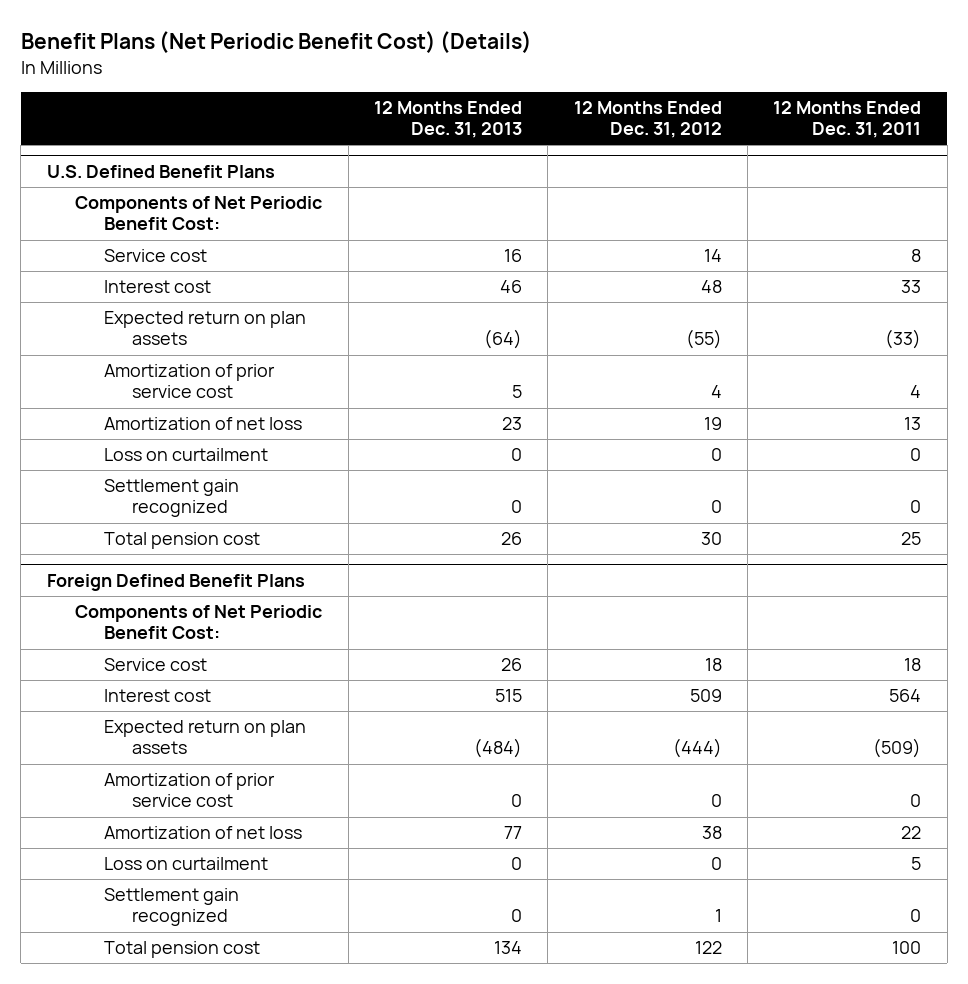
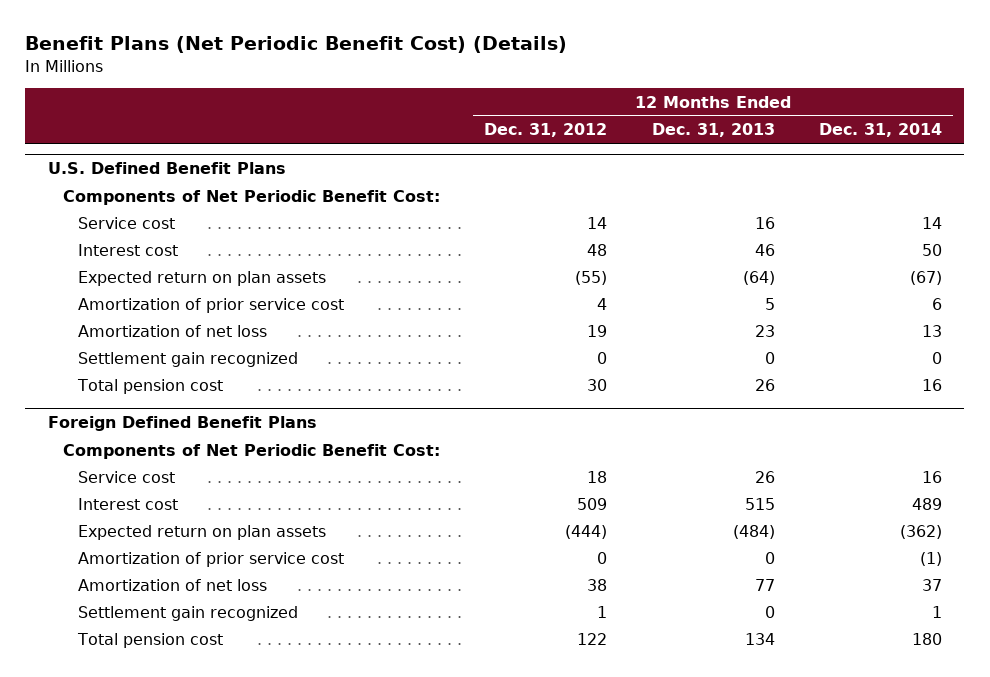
- | 12 Months Ended Dec. 31, 2013 | 12 Months Ended Dec. 31, 2012 | 12 Months Ended Dec. 31, 2011
+ | 12 Months Ended Dec. 31, 2012 | 12 Months Ended Dec. 31, 2013 | 12 Months Ended Dec. 31, 2014
@ U.S. Defined Benefit Plans
- Loss on curtailment | 0 | 0 | 0
@ Foreign Defined Benefit Plans
- Loss on curtailment | 0 | 0 | 5

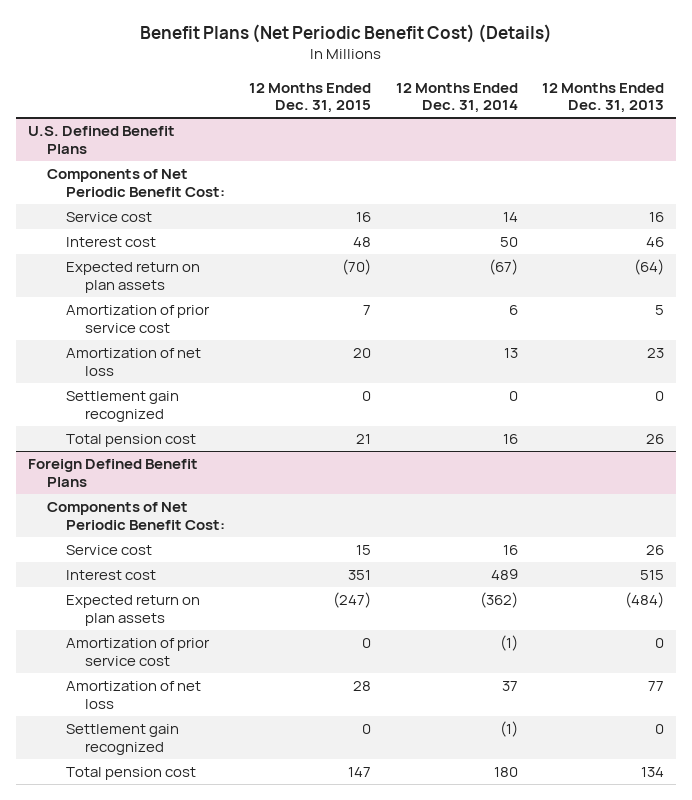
- | 12 Months Ended Dec. 31, 2012 | 12 Months Ended Dec. 31, 2013 | 12 Months Ended Dec. 31, 2014
+ | 12 Months Ended Dec. 31, 2015 | 12 Months Ended Dec. 31, 2014 | 12 Months Ended Dec. 31, 2013
@ Foreign Defined Benefit Plans
- Settlement gain recognized | 1 | 0 | 1
+ Settlement gain recognized | 0 | (1) | 0

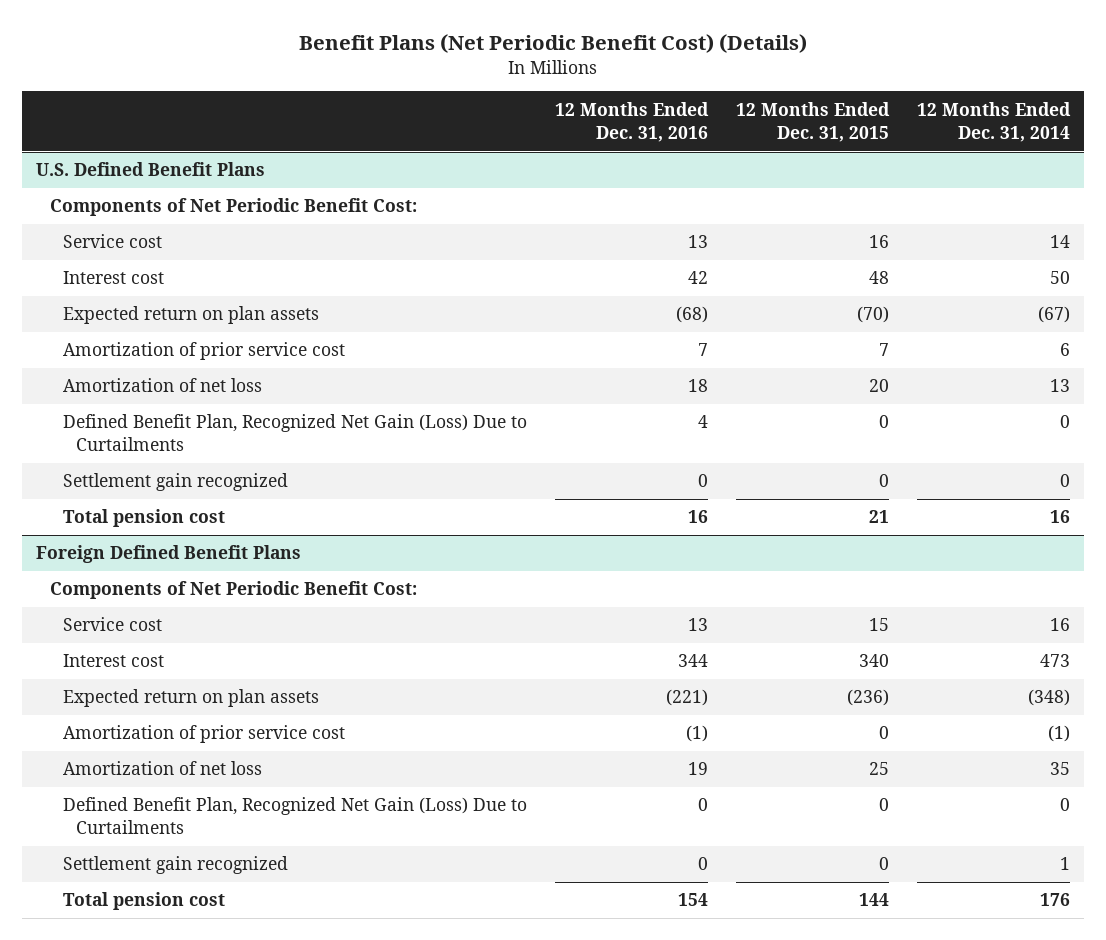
- | 12 Months Ended Dec. 31, 2015 | 12 Months Ended Dec. 31, 2014 | 12 Months Ended Dec. 31, 2013
+ | 12 Months Ended Dec. 31, 2016 | 12 Months Ended Dec. 31, 2015 | 12 Months Ended Dec. 31, 2014
@ U.S. Defined Benefit Plans
+ Defined Benefit Plan, Recognized Net Gain (Loss) Due to Curtailments | 4 | 0 | 0
@ Foreign Defined Benefit Plans
- Interest cost | 351 | 489 | 515
- Expected return on plan assets | (247) | (362) | (484)
+ Interest cost | 344 | 340 | 473
+ Expected return on plan assets | (221) | (236) | (348)
- Amortization of net loss | 28 | 37 | 77
- Settlement gain recognized | 0 | (1) | 0
- Total pension cost | 147 | 180 | 134
+ Amortization of net loss | 19 | 25 | 35
+ Defined Benefit Plan, Recognized Net Gain (Loss) Due to Curtailments | 0 | 0 | 0
+ Settlement gain recognized | 0 | 0 | 1
+ Total pension cost | 154 | 144 | 176

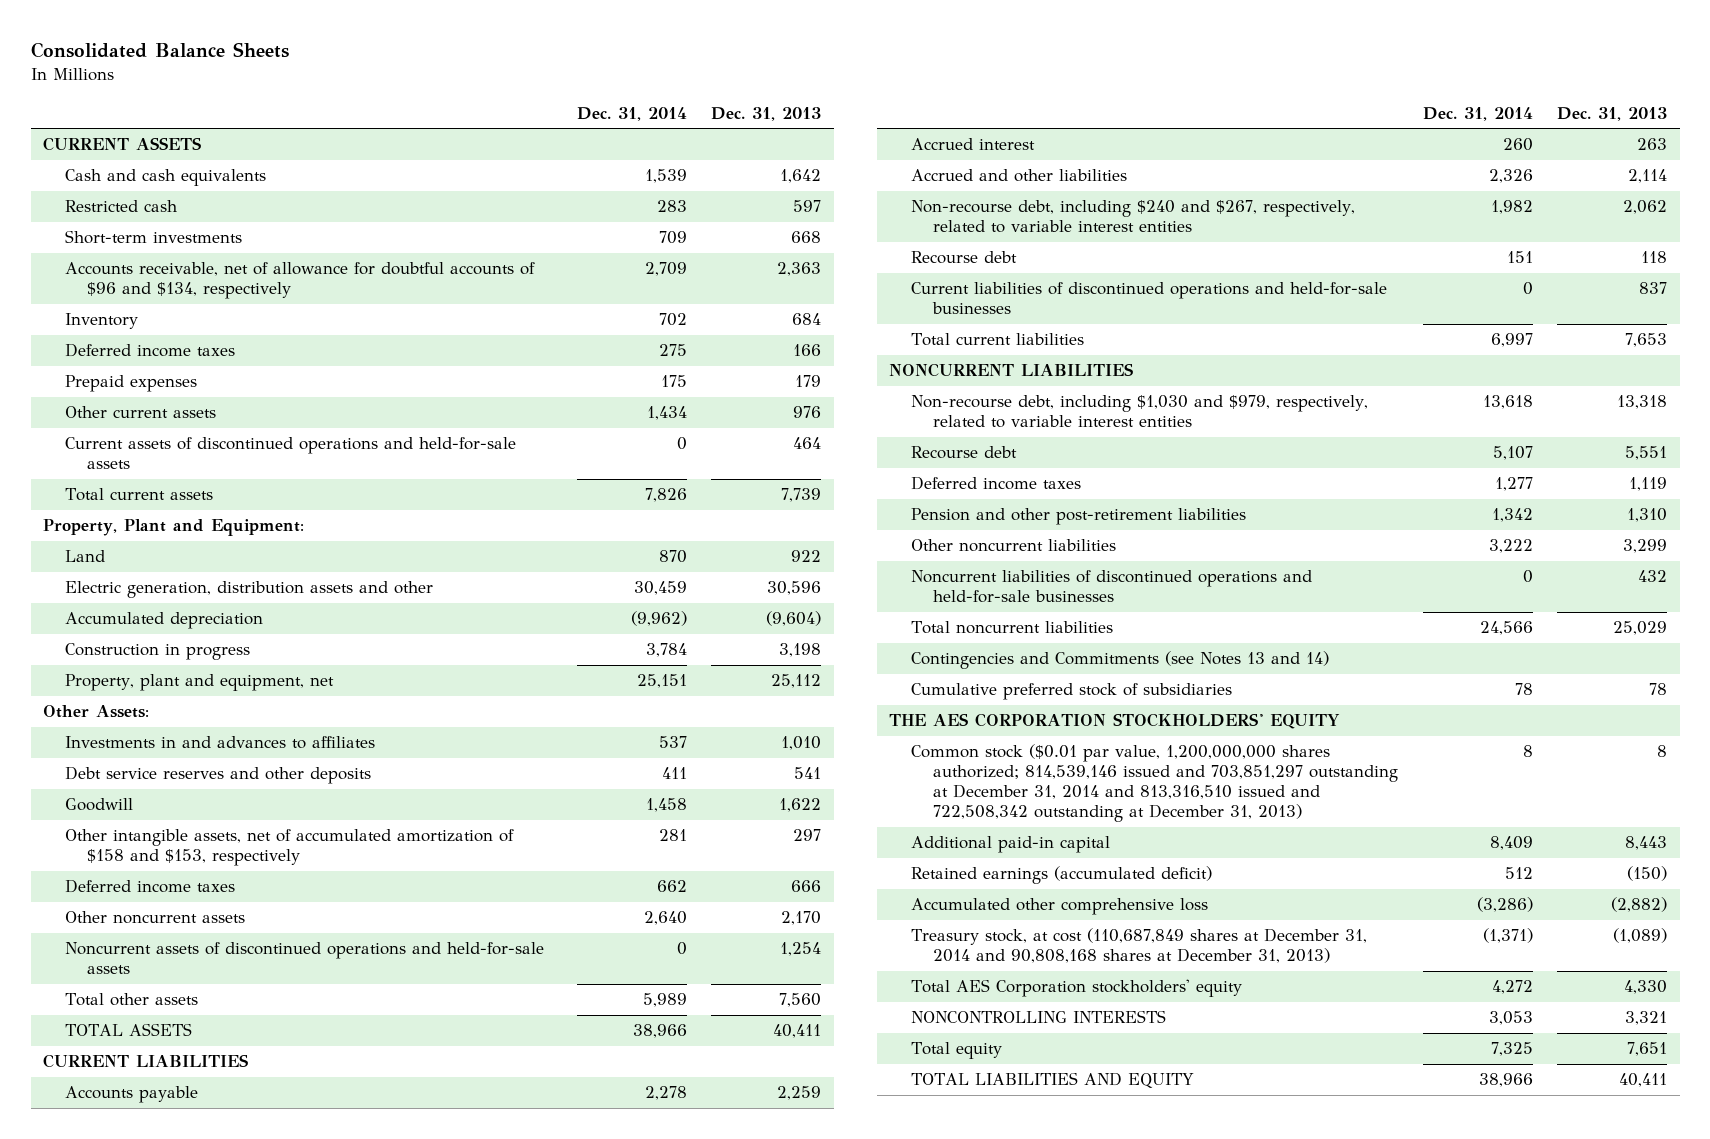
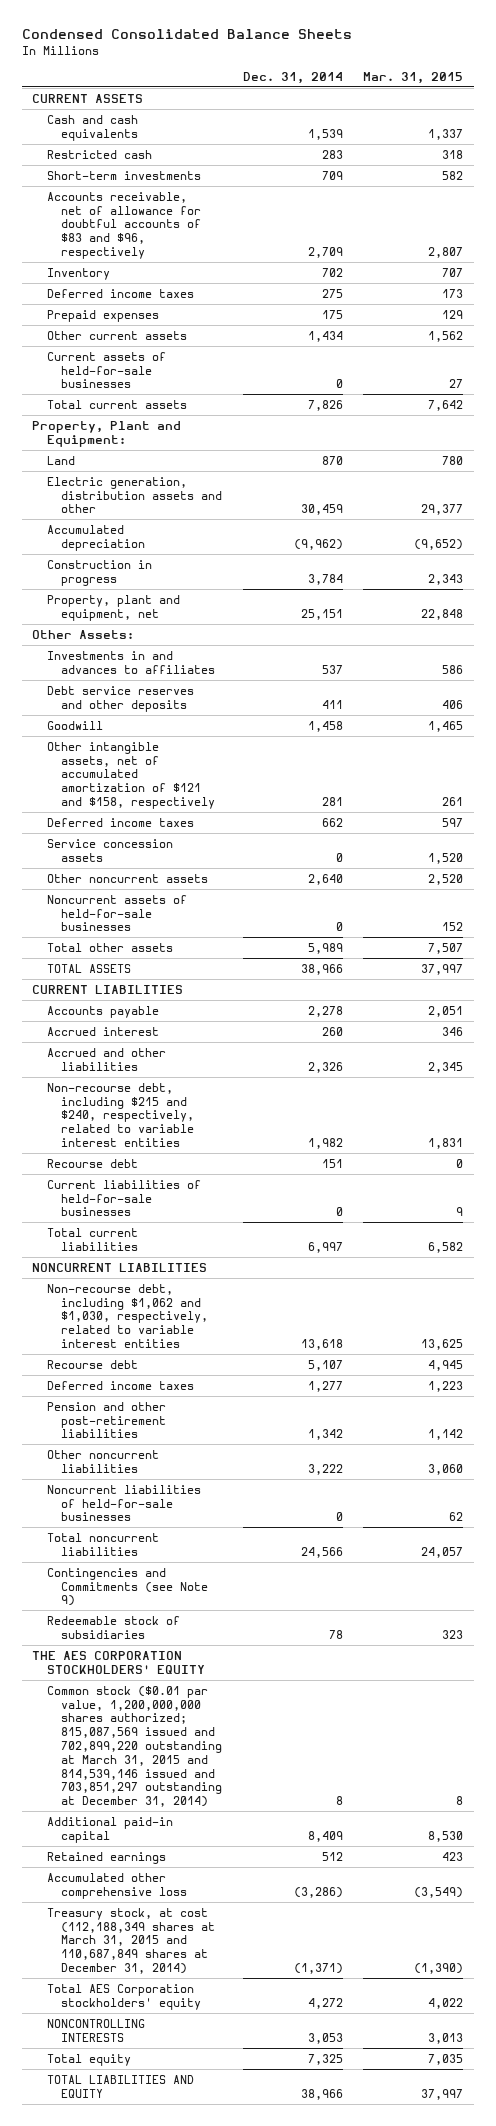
- Consolidated Balance Sheets
+ Condensed Consolidated Balance Sheets
- | Dec. 31, 2014 | Dec. 31, 2013
+ | Dec. 31, 2014 | Mar. 31, 2015
- Accounts receivable, net of allowance for doubtful accounts of $96 and $134, respectively | 2,709 | 2,363
+ Accounts receivable, net of allowance for doubtful accounts of $83 and $96, respectively | 2,709 | 2,807
- Current assets of discontinued operations and held-for-sale assets | 0 | 464
+ Current assets of held-for-sale businesses | 0 | 27
- Other intangible assets, net of accumulated amortization of $158 and $153, respectively | 281 | 297
+ Other intangible assets, net of accumulated amortization of $121 and $158, respectively | 281 | 261
+ Service concession assets | 0 | 1,520
- Noncurrent assets of discontinued operations and held-for-sale assets | 0 | 1,254
+ Noncurrent assets of held-for-sale businesses | 0 | 152
- Non-recourse debt, including $240 and $267, respectively, related to variable interest entities | 1,982 | 2,062
+ Non-recourse debt, including $215 and $240, respectively, related to variable interest entities | 1,982 | 1,831
- Current liabilities of discontinued operations and held-for-sale businesses | 0 | 837
+ Current liabilities of held-for-sale businesses | 0 | 9
- Non-recourse debt, including $1,030 and $979, respectively, related to variable interest entities | 13,618 | 13,318
+ Non-recourse debt, including $1,062 and $1,030, respectively, related to variable interest entities | 13,618 | 13,625
- Noncurrent liabilities of discontinued operations and held-for-sale businesses | 0 | 432
+ Noncurrent liabilities of held-for-sale businesses | 0 | 62
- Contingencies and Commitments (see Notes 13 and 14)
- Cumulative preferred stock of subsidiaries | 78 | 78
+ Contingencies and Commitments (see Note 9)
+ Redeemable stock of subsidiaries | 78 | 323
- Common stock ($0.01 par value, 1,200,000,000 shares authorized; 814,539,146 issued and 703,851,297 outstanding at December 31, 2014 and 813,316,510 issued and 722,508,342 outstanding at December 31, 2013) | 8 | 8
+ Common stock ($0.01 par value, 1,200,000,000 shares authorized; 815,087,569 issued and 702,899,220 outstanding at March 31, 2015 and 814,539,146 issued and 703,851,297 outstanding at December 31, 2014) | 8 | 8
- Retained earnings (accumulated deficit) | 512 | (150)
+ Retained earnings | 512 | 423
- Treasury stock, at cost (110,687,849 shares at December 31, 2014 and 90,808,168 shares at December 31, 2013) | (1,371) | (1,089)
+ Treasury stock, at cost (112,188,349 shares at March 31, 2015 and 110,687,849 shares at December 31, 2014) | (1,371) | (1,390)

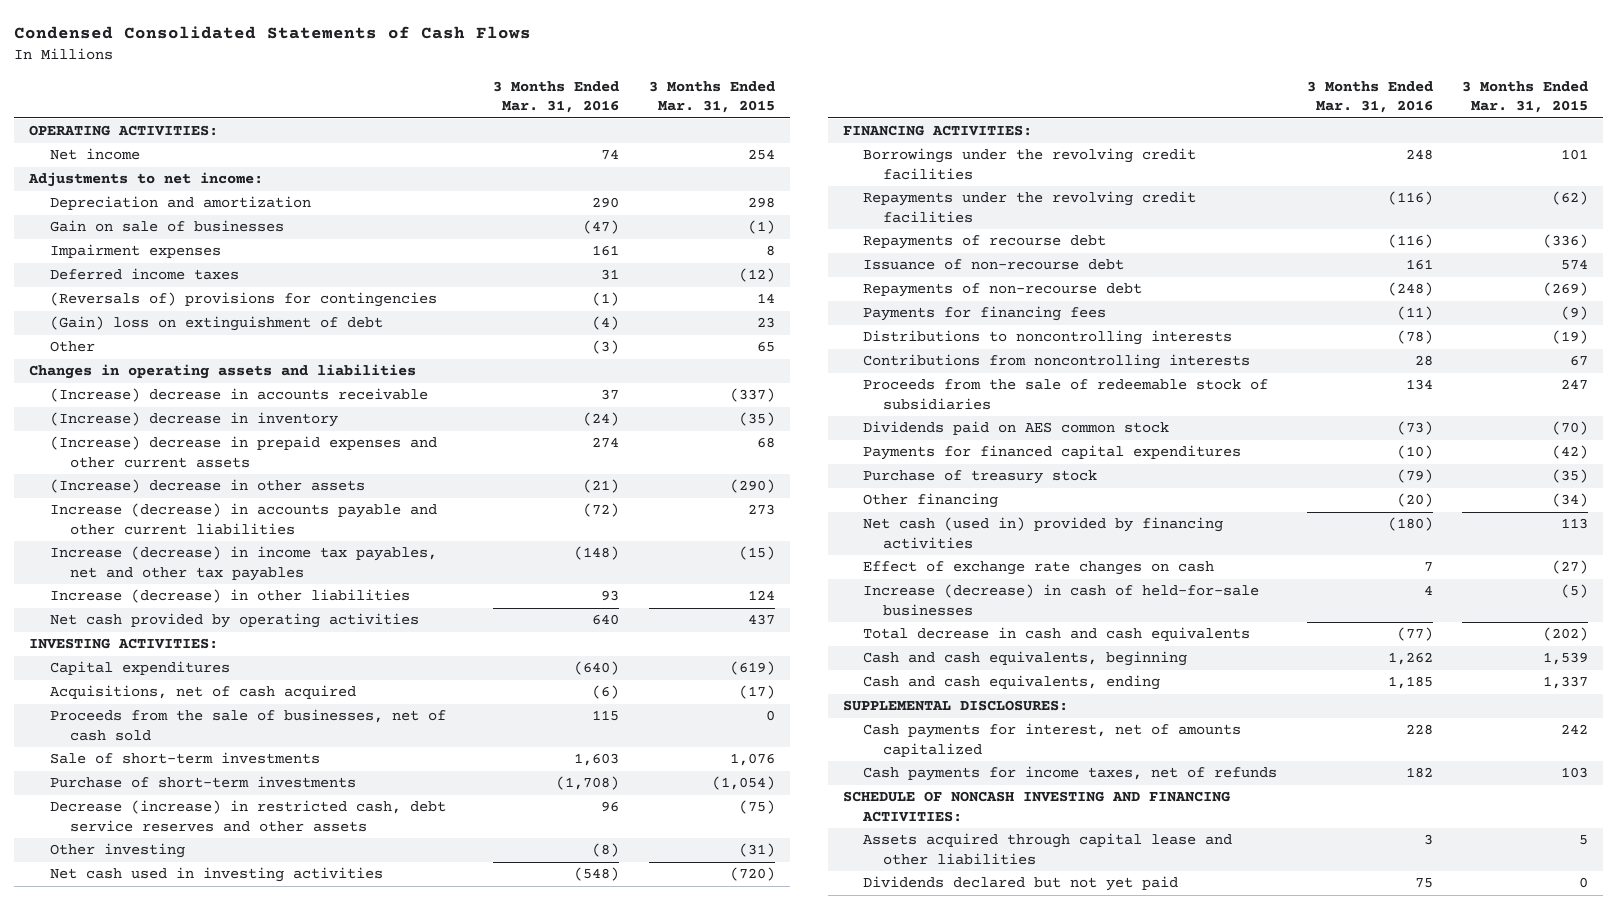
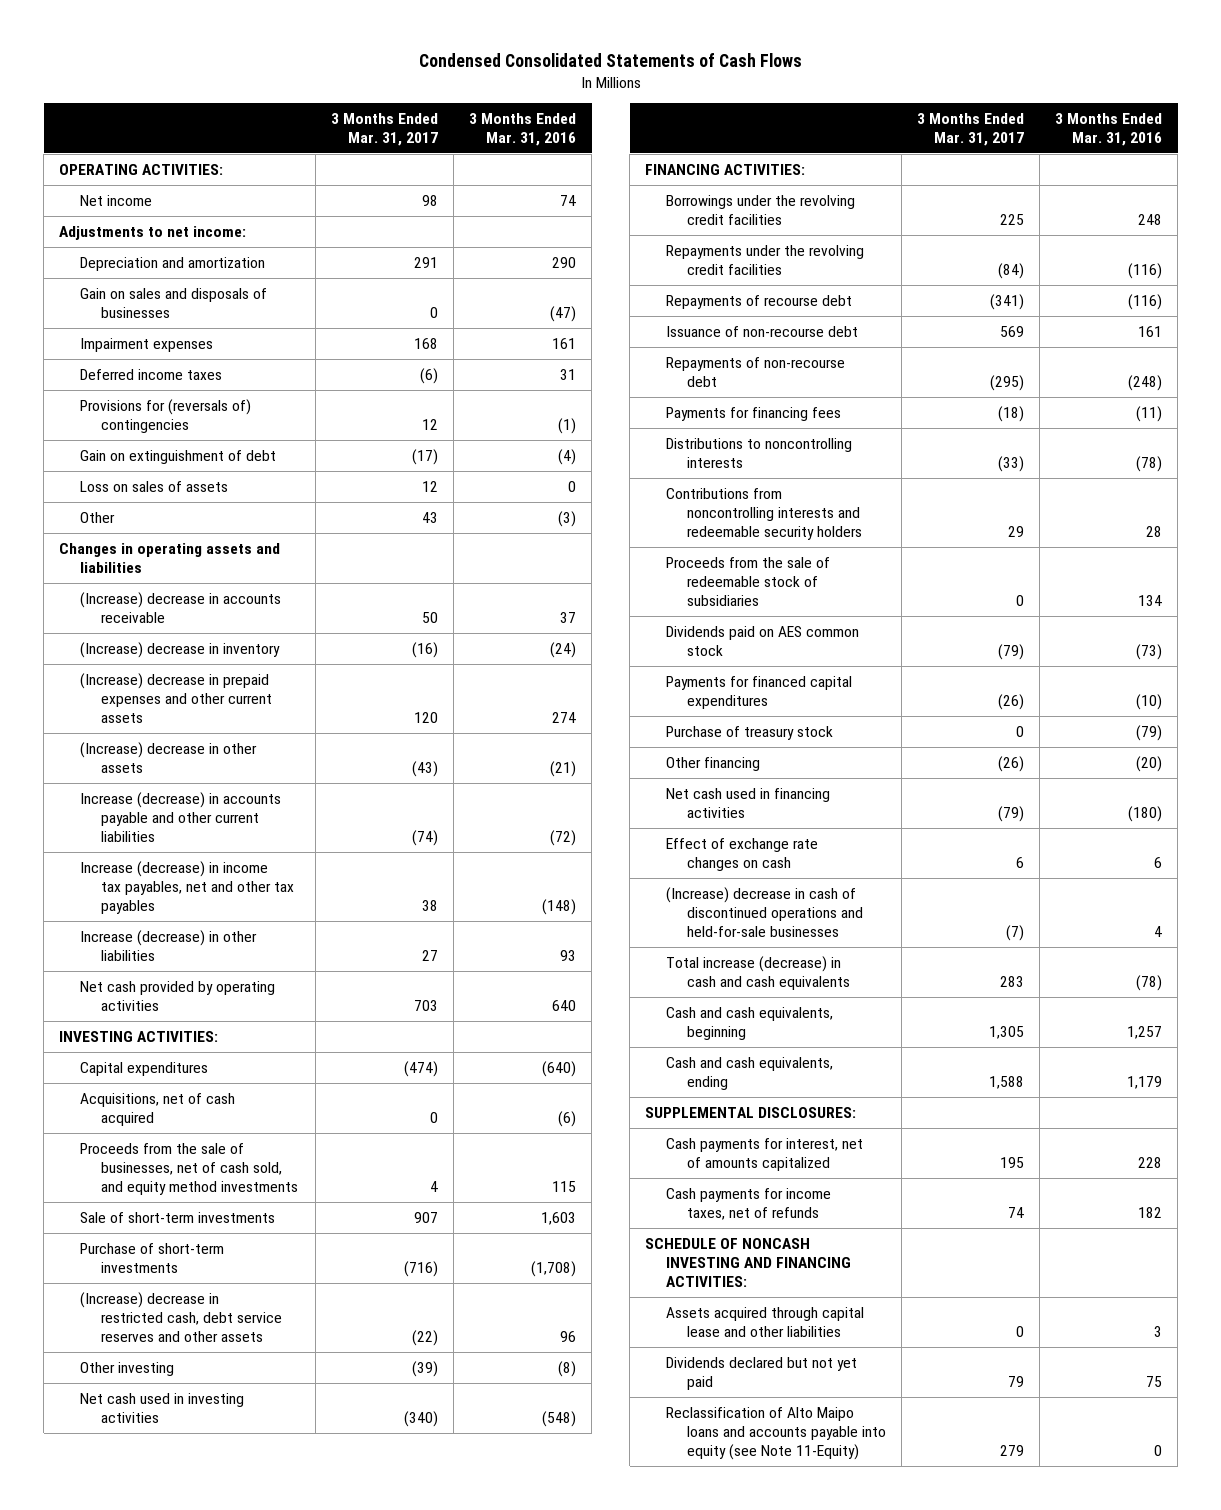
- | 3 Months Ended Mar. 31, 2016 | 3 Months Ended Mar. 31, 2015
+ | 3 Months Ended Mar. 31, 2017 | 3 Months Ended Mar. 31, 2016
- Gain on sale of businesses | (47) | (1)
+ Gain on sales and disposals of businesses | 0 | (47)
- (Reversals of) provisions for contingencies | (1) | 14
- (Gain) loss on extinguishment of debt | (4) | 23
+ Provisions for (reversals of) contingencies | 12 | (1)
+ Gain on extinguishment of debt | (17) | (4)
+ Loss on sales of assets | 12 | 0
- Proceeds from the sale of businesses, net of cash sold | 115 | 0
+ Proceeds from the sale of businesses, net of cash sold, and equity method investments | 4 | 115
- Decrease (increase) in restricted cash, debt service reserves and other assets | 96 | (75)
+ (Increase) decrease in restricted cash, debt service reserves and other assets | (22) | 96
- Contributions from noncontrolling interests | 28 | 67
+ Contributions from noncontrolling interests and redeemable security holders | 29 | 28
- Net cash (used in) provided by financing activities | (180) | 113
- Effect of exchange rate changes on cash | 7 | (27)
- Increase (decrease) in cash of held-for-sale businesses | 4 | (5)
- Total decrease in cash and cash equivalents | (77) | (202)
- Cash and cash equivalents, beginning | 1,262 | 1,539
- Cash and cash equivalents, ending | 1,185 | 1,337
+ Net cash used in financing activities | (79) | (180)
+ Effect of exchange rate changes on cash | 6 | 6
+ (Increase) decrease in cash of discontinued operations and held-for-sale businesses | (7) | 4
+ Total increase (decrease) in cash and cash equivalents | 283 | (78)
+ Cash and cash equivalents, beginning | 1,305 | 1,257
+ Cash and cash equivalents, ending | 1,588 | 1,179
+ Reclassification of Alto Maipo loans and accounts payable into equity (see Note 11-Equity) | 279 | 0

